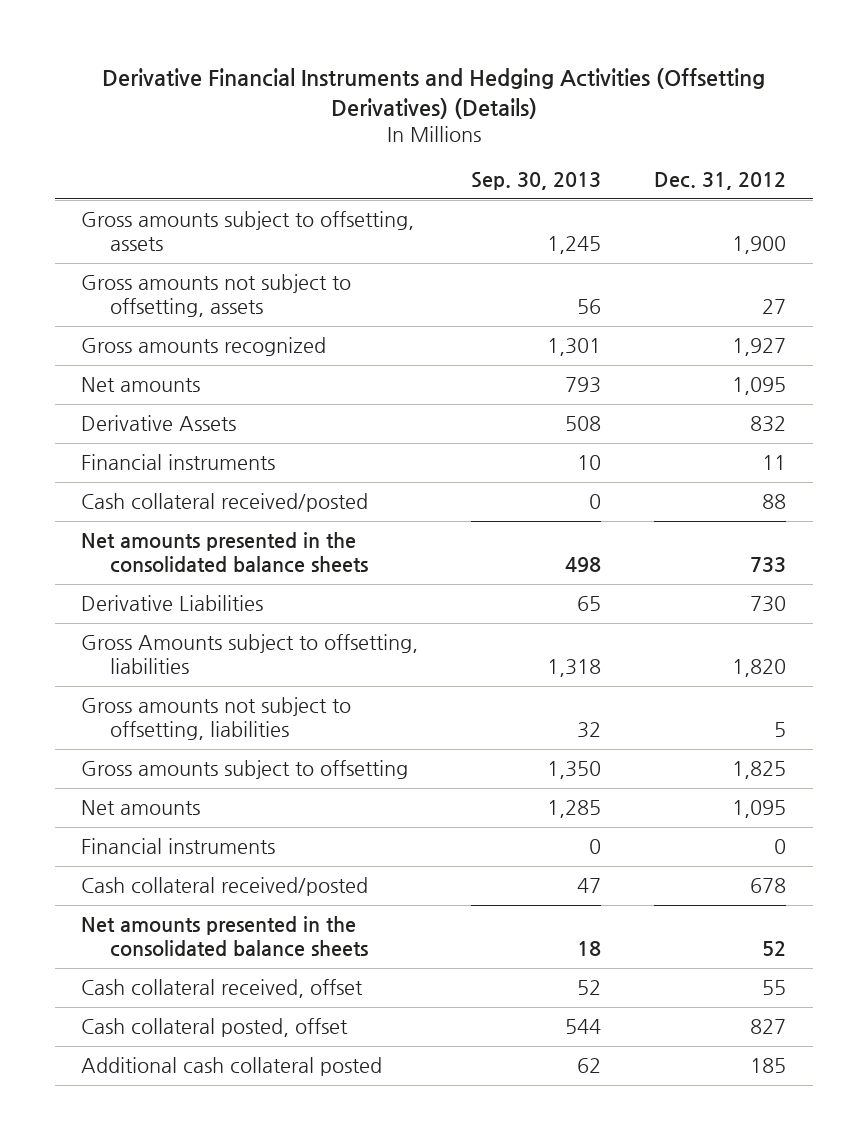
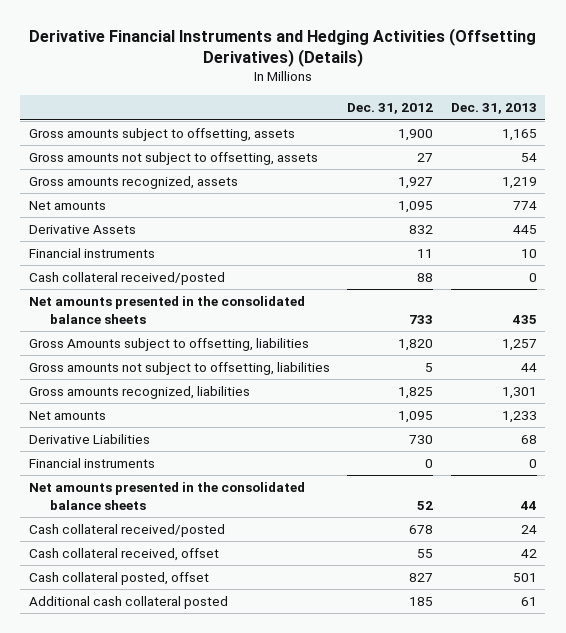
- | Sep. 30, 2013 | Dec. 31, 2012
+ | Dec. 31, 2012 | Dec. 31, 2013
- Gross amounts recognized | 1,301 | 1,927
+ Gross amounts recognized, assets | 1,927 | 1,219
- Gross amounts subject to offsetting | 1,350 | 1,825
+ Gross amounts recognized, liabilities | 1,825 | 1,301
moved down: Derivative Liabilities | 730 | 68
moved down: Cash collateral received/posted | 678 | 24

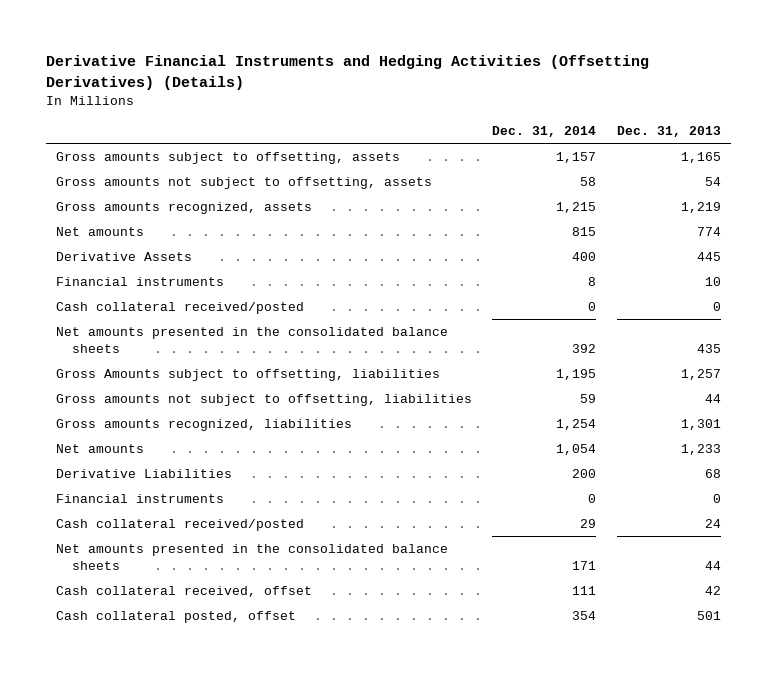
- | Dec. 31, 2012 | Dec. 31, 2013
+ | Dec. 31, 2014 | Dec. 31, 2013
moved down: Net amounts presented in the consolidated balance sheets | 171 | 44
- Additional cash collateral posted | 185 | 61

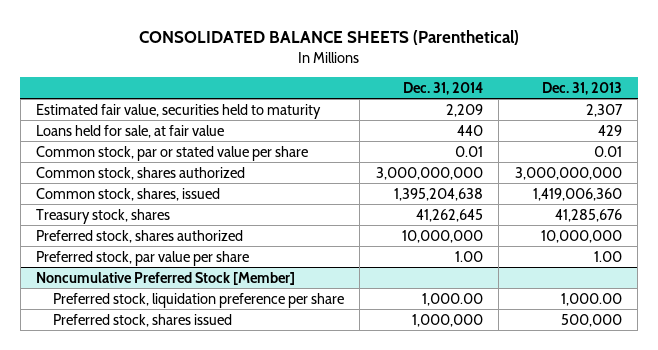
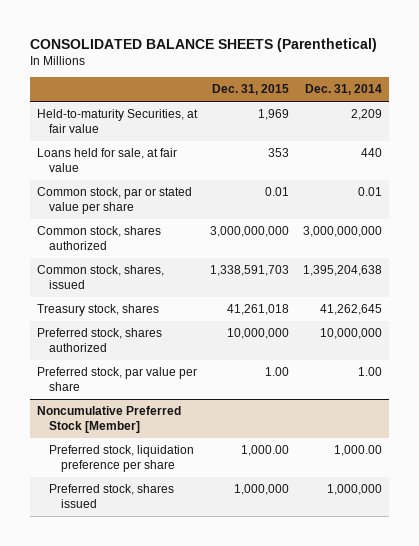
- | Dec. 31, 2014 | Dec. 31, 2013
+ | Dec. 31, 2015 | Dec. 31, 2014
- Estimated fair value, securities held to maturity | 2,209 | 2,307
+ Held-to-maturity Securities, at fair value | 1,969 | 2,209

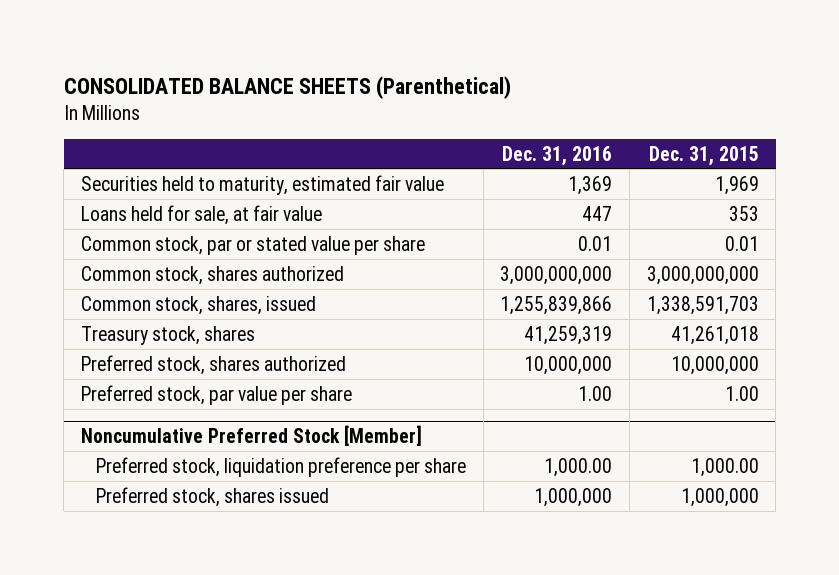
- | Dec. 31, 2015 | Dec. 31, 2014
+ | Dec. 31, 2016 | Dec. 31, 2015
- Held-to-maturity Securities, at fair value | 1,969 | 2,209
+ Securities held to maturity, estimated fair value | 1,369 | 1,969

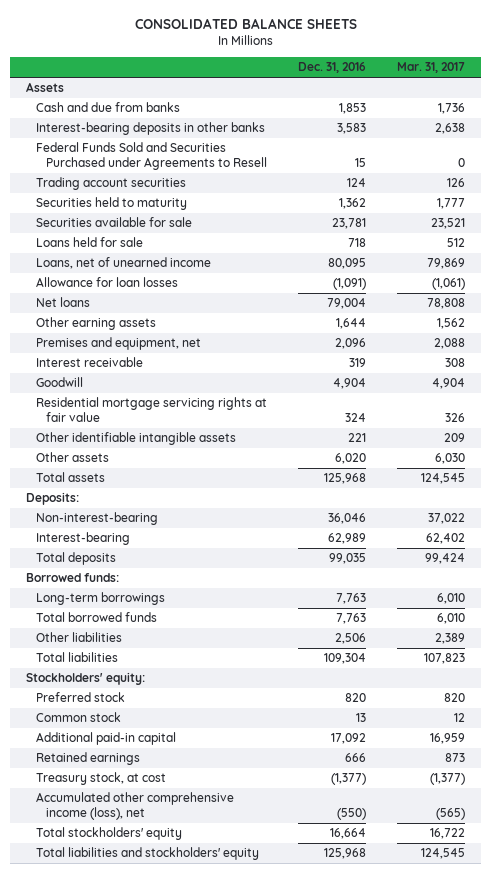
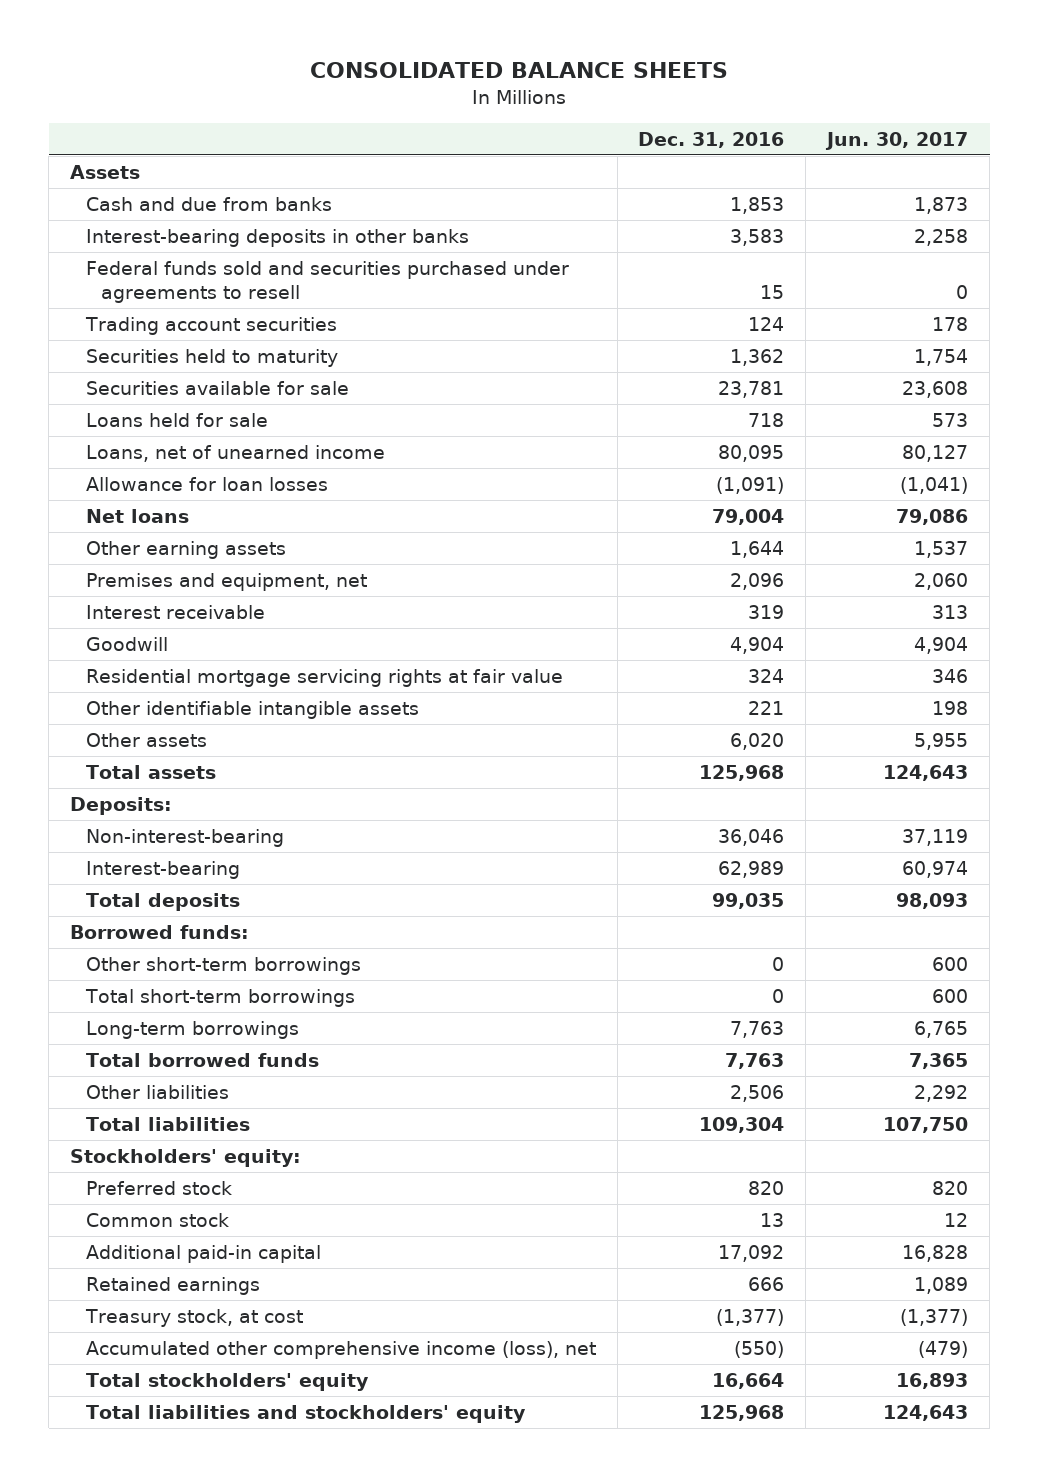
- | Dec. 31, 2016 | Mar. 31, 2017
+ | Dec. 31, 2016 | Jun. 30, 2017
- Federal Funds Sold and Securities Purchased under Agreements to Resell | 15 | 0
+ Federal funds sold and securities purchased under agreements to resell | 15 | 0
+ Other short-term borrowings | 0 | 600
+ Total short-term borrowings | 0 | 600

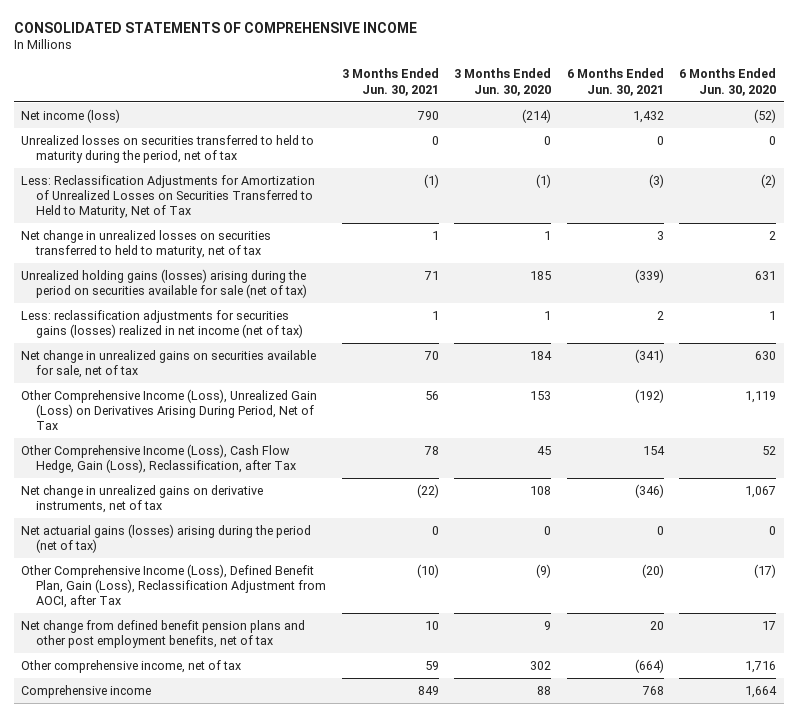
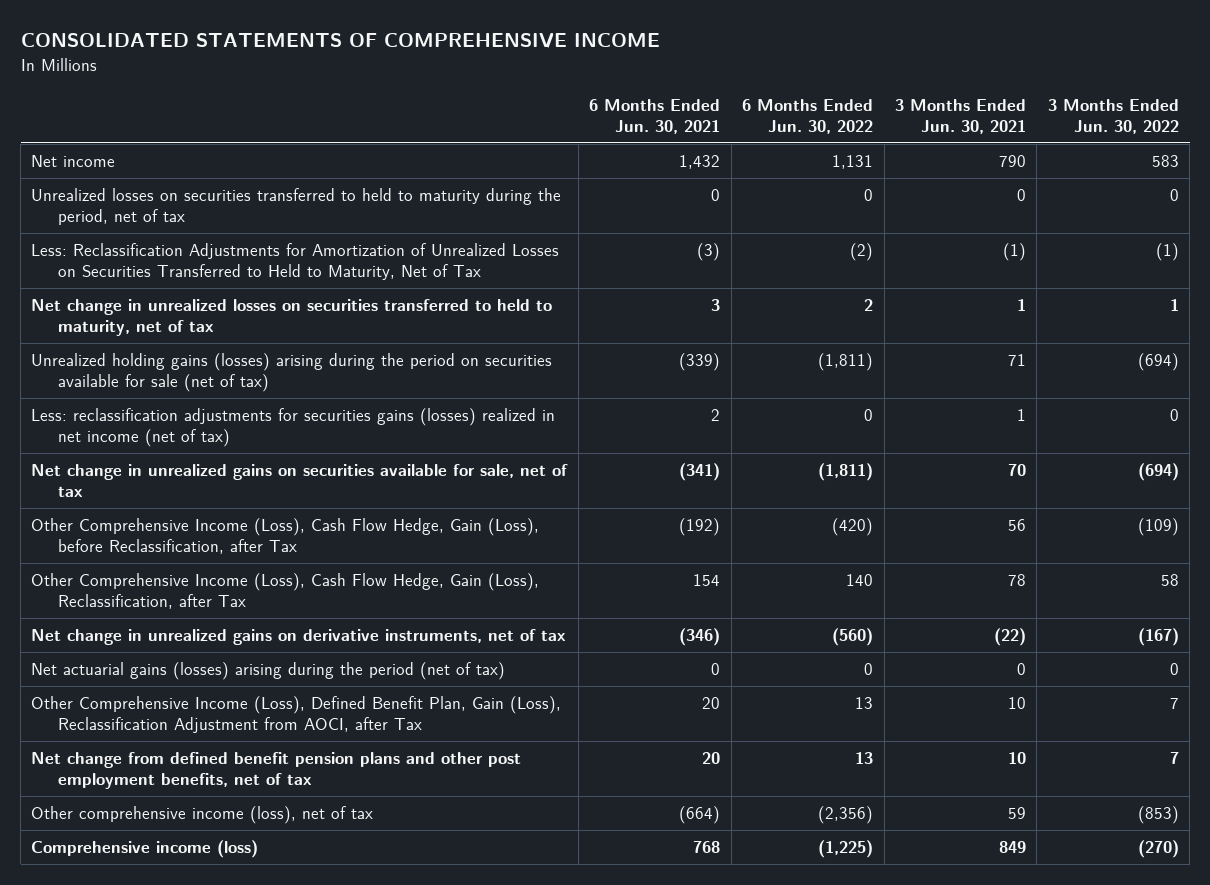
- | 3 Months Ended Jun. 30, 2021 | 3 Months Ended Jun. 30, 2020 | 6 Months Ended Jun. 30, 2021 | 6 Months Ended Jun. 30, 2020
+ | 6 Months Ended Jun. 30, 2021 | 6 Months Ended Jun. 30, 2022 | 3 Months Ended Jun. 30, 2021 | 3 Months Ended Jun. 30, 2022
- Net income (loss) | 790 | (214) | 1,432 | (52)
+ Net income | 1,432 | 1,131 | 790 | 583
- Other Comprehensive Income (Loss), Unrealized Gain (Loss) on Derivatives Arising During Period, Net of Tax | 56 | 153 | (192) | 1,119
+ Other Comprehensive Income (Loss), Cash Flow Hedge, Gain (Loss), before Reclassification, after Tax | (192) | (420) | 56 | (109)
- Other Comprehensive Income (Loss), Defined Benefit Plan, Gain (Loss), Reclassification Adjustment from AOCI, after Tax | (10) | (9) | (20) | (17)
+ Other Comprehensive Income (Loss), Defined Benefit Plan, Gain (Loss), Reclassification Adjustment from AOCI, after Tax | 20 | 13 | 10 | 7
- Other comprehensive income, net of tax | 59 | 302 | (664) | 1,716
- Comprehensive income | 849 | 88 | 768 | 1,664
+ Other comprehensive income (loss), net of tax | (664) | (2,356) | 59 | (853)
+ Comprehensive income (loss) | 768 | (1,225) | 849 | (270)

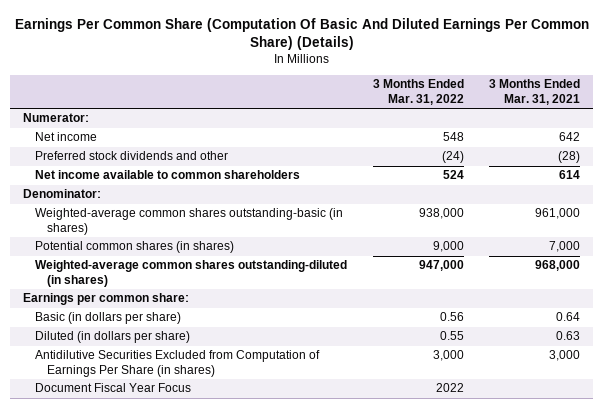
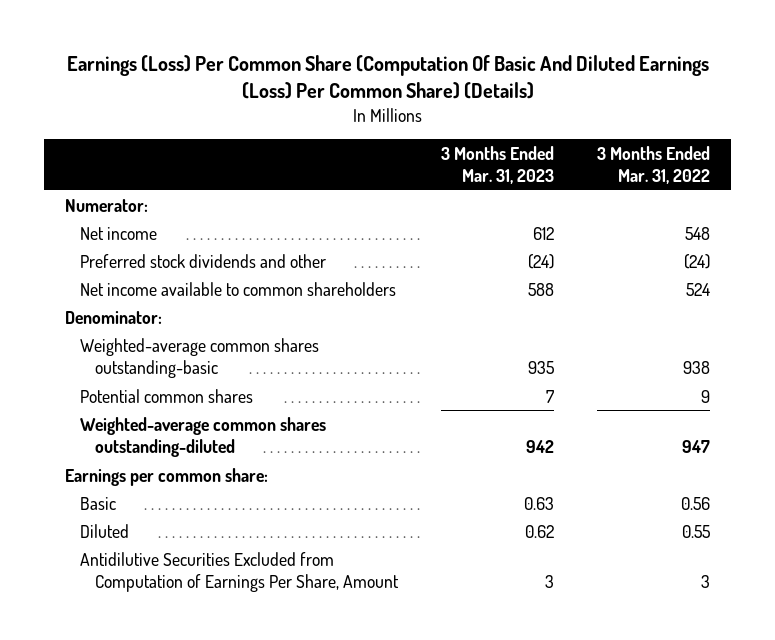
- Earnings Per Common Share (Computation Of Basic And Diluted Earnings Per Common Share) (Details)
+ Earnings (Loss) Per Common Share (Computation Of Basic And Diluted Earnings (Loss) Per Common Share) (Details)
- | 3 Months Ended Mar. 31, 2022 | 3 Months Ended Mar. 31, 2021
+ | 3 Months Ended Mar. 31, 2023 | 3 Months Ended Mar. 31, 2022
- Weighted-average common shares outstanding-basic (in shares) | 938,000 | 961,000
- Potential common shares (in shares) | 9,000 | 7,000
- Weighted-average common shares outstanding-diluted (in shares) | 947,000 | 968,000
+ Weighted-average common shares outstanding-basic | 935 | 938
+ Potential common shares | 7 | 9
+ Weighted-average common shares outstanding-diluted | 942 | 947
- Basic (in dollars per share) | 0.56 | 0.64
- Diluted (in dollars per share) | 0.55 | 0.63
- Antidilutive Securities Excluded from Computation of Earnings Per Share (in shares) | 3,000 | 3,000
- Document Fiscal Year Focus | 2022 |
+ Basic | 0.63 | 0.56
+ Diluted | 0.62 | 0.55
+ Antidilutive Securities Excluded from Computation of Earnings Per Share, Amount | 3 | 3

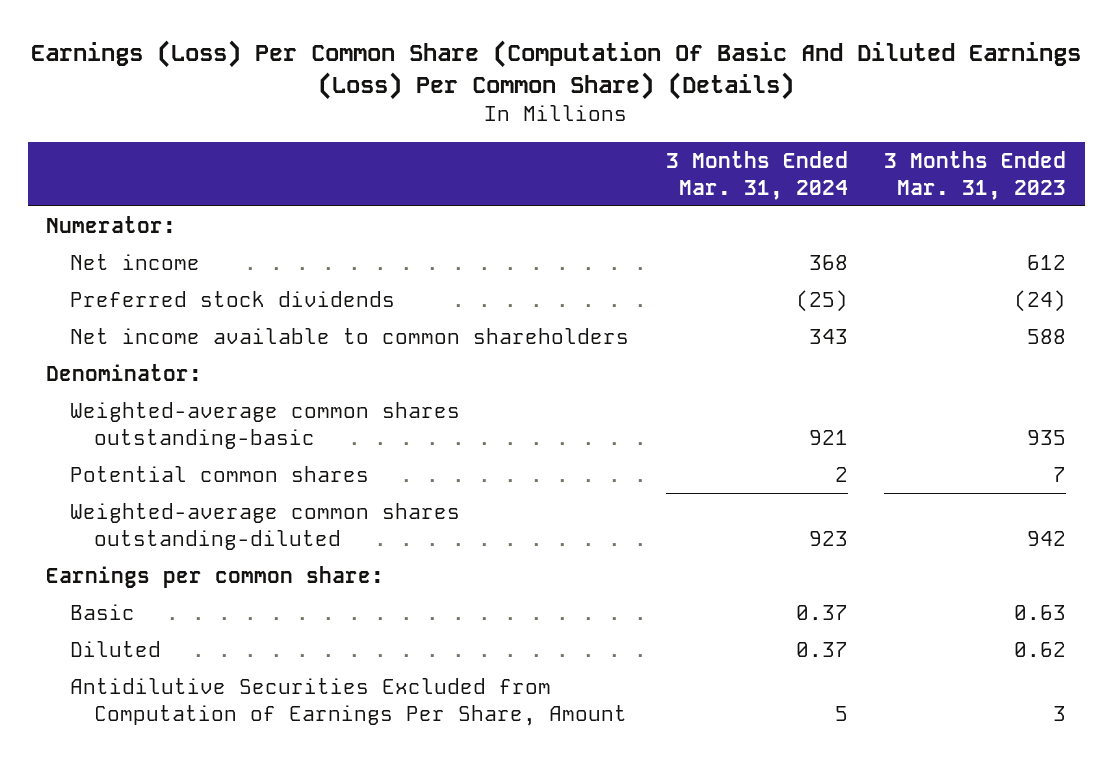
- | 3 Months Ended Mar. 31, 2023 | 3 Months Ended Mar. 31, 2022
+ | 3 Months Ended Mar. 31, 2024 | 3 Months Ended Mar. 31, 2023
- Preferred stock dividends and other | (24) | (24)
+ Preferred stock dividends | (25) | (24)

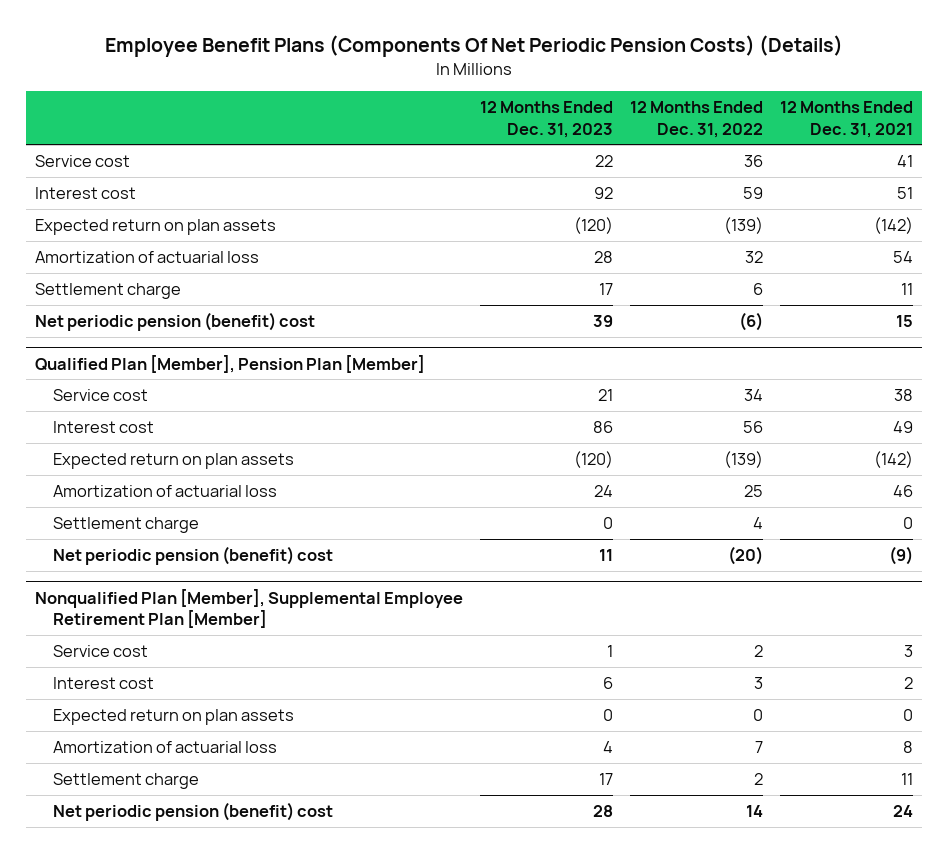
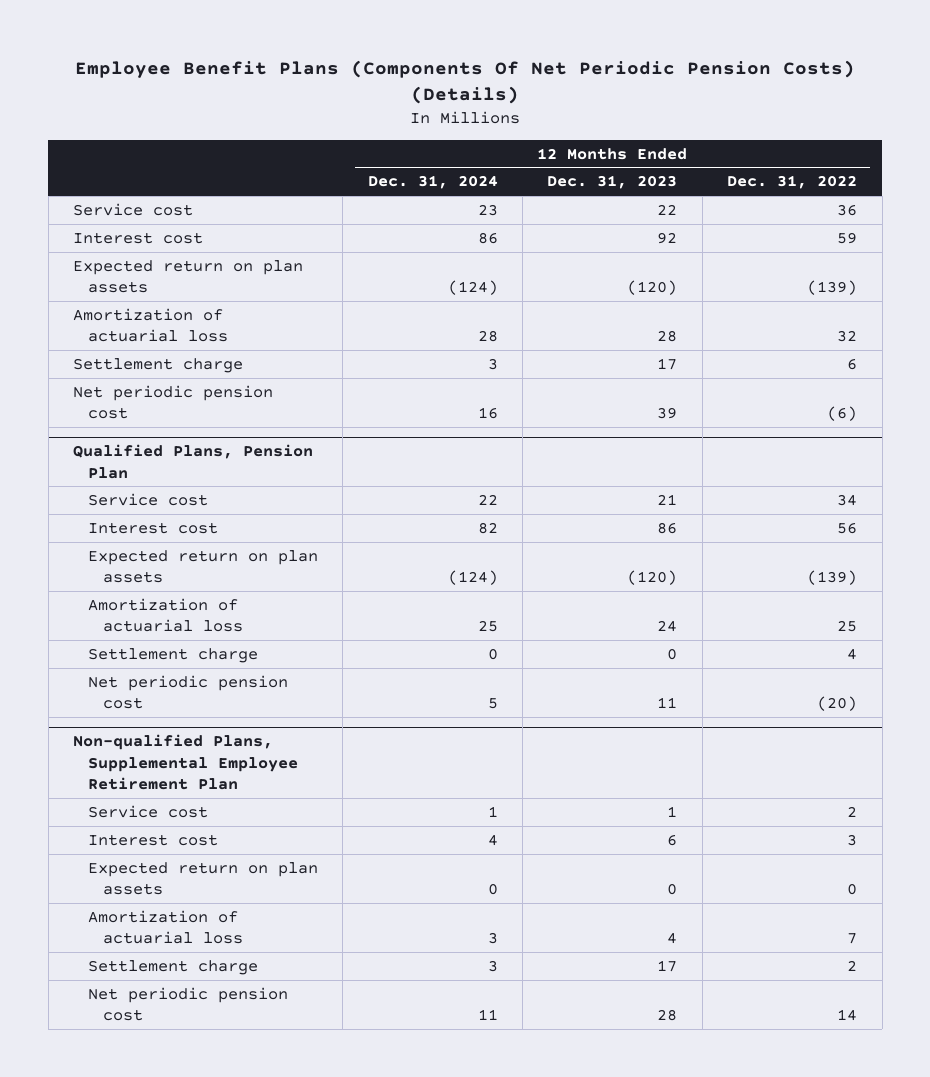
- | 12 Months Ended Dec. 31, 2023 | 12 Months Ended Dec. 31, 2022 | 12 Months Ended Dec. 31, 2021
+ | 12 Months Ended Dec. 31, 2024 | 12 Months Ended Dec. 31, 2023 | 12 Months Ended Dec. 31, 2022
- Net periodic pension (benefit) cost | 39 | (6) | 15
- Qualified Plan [Member], Pension Plan [Member]
+ Net periodic pension cost | 16 | 39 | (6)
+ Qualified Plans, Pension Plan
- Net periodic pension (benefit) cost | 11 | (20) | (9)
- Nonqualified Plan [Member], Supplemental Employee Retirement Plan [Member]
+ Net periodic pension cost | 5 | 11 | (20)
+ Non-qualified Plans, Supplemental Employee Retirement Plan
- Net periodic pension (benefit) cost | 28 | 14 | 24
+ Net periodic pension cost | 11 | 28 | 14

